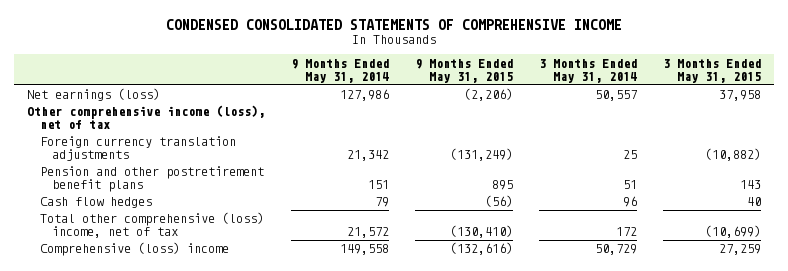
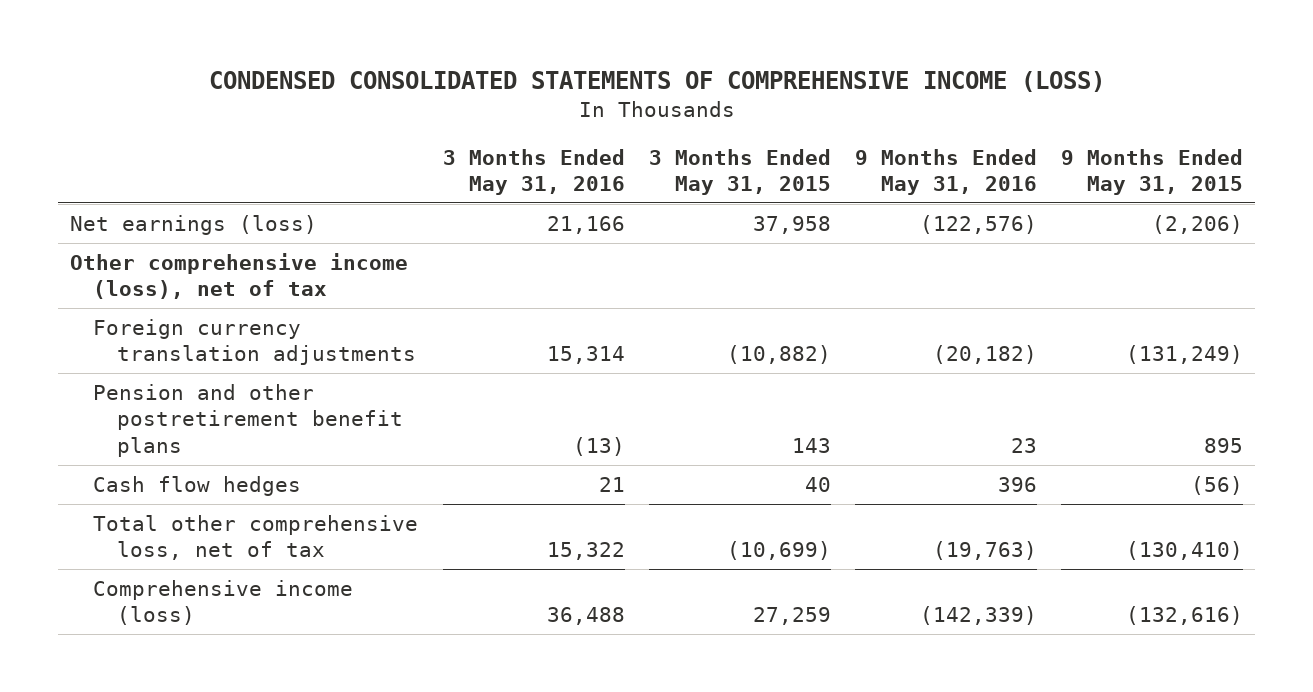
- CONDENSED CONSOLIDATED STATEMENTS OF COMPREHENSIVE INCOME
+ CONDENSED CONSOLIDATED STATEMENTS OF COMPREHENSIVE INCOME (LOSS)
- | 9 Months Ended May 31, 2014 | 9 Months Ended May 31, 2015 | 3 Months Ended May 31, 2014 | 3 Months Ended May 31, 2015
+ | 3 Months Ended May 31, 2016 | 3 Months Ended May 31, 2015 | 9 Months Ended May 31, 2016 | 9 Months Ended May 31, 2015
- Total other comprehensive (loss) income, net of tax | 21,572 | (130,410) | 172 | (10,699)
- Comprehensive (loss) income | 149,558 | (132,616) | 50,729 | 27,259
+ Total other comprehensive loss, net of tax | 15,322 | (10,699) | (19,763) | (130,410)
+ Comprehensive income (loss) | 36,488 | 27,259 | (142,339) | (132,616)

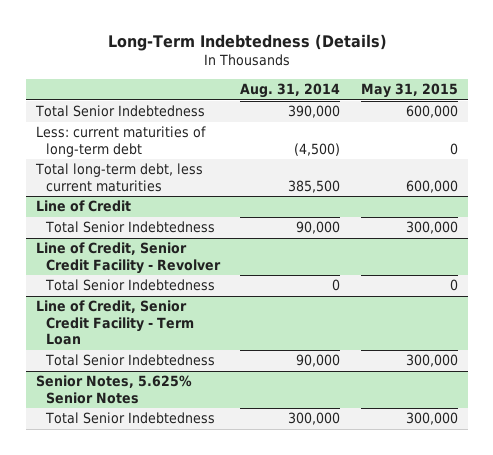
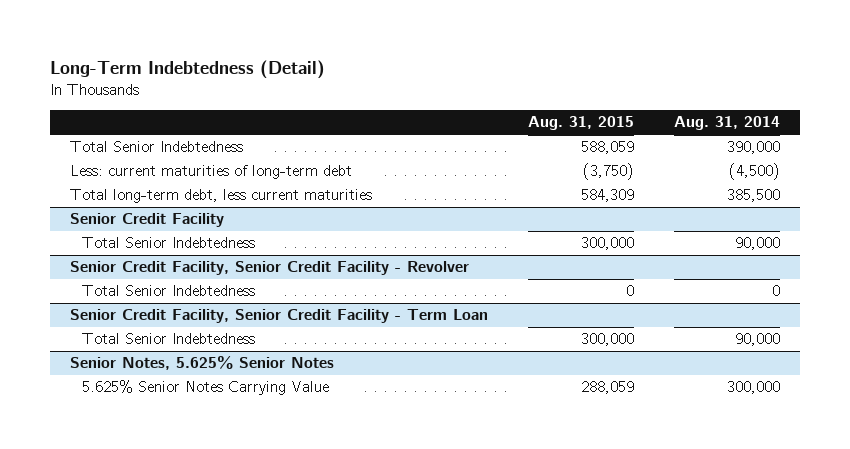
- Long-Term Indebtedness (Details)
+ Long-Term Indebtedness (Detail)
- | Aug. 31, 2014 | May 31, 2015
+ | Aug. 31, 2015 | Aug. 31, 2014
- Line of Credit
+ Senior Credit Facility
- Line of Credit, Senior Credit Facility - Revolver
+ Senior Credit Facility, Senior Credit Facility - Revolver
- Line of Credit, Senior Credit Facility - Term Loan
+ Senior Credit Facility, Senior Credit Facility - Term Loan
@ Senior Notes, 5.625% Senior Notes
- Total Senior Indebtedness | 300,000 | 300,000
+ 5.625% Senior Notes Carrying Value | 288,059 | 300,000

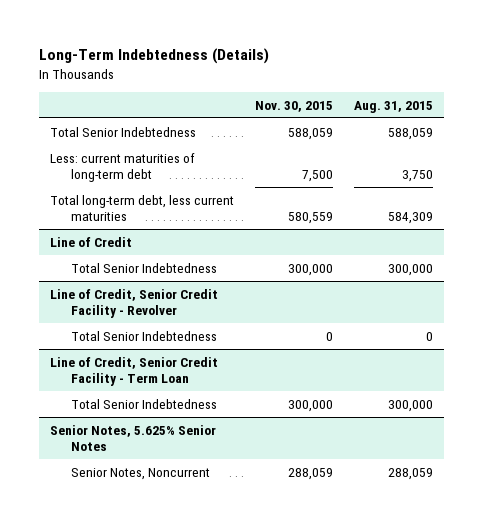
- Long-Term Indebtedness (Detail)
+ Long-Term Indebtedness (Details)
- | Aug. 31, 2015 | Aug. 31, 2014
+ | Nov. 30, 2015 | Aug. 31, 2015
- Less: current maturities of long-term debt | (3,750) | (4,500)
+ Less: current maturities of long-term debt | 7,500 | 3,750
- Senior Credit Facility
+ Line of Credit
- Senior Credit Facility, Senior Credit Facility - Revolver
+ Line of Credit, Senior Credit Facility - Revolver
- Senior Credit Facility, Senior Credit Facility - Term Loan
+ Line of Credit, Senior Credit Facility - Term Loan
@ Senior Notes, 5.625% Senior Notes
- 5.625% Senior Notes Carrying Value | 288,059 | 300,000
+ Senior Notes, Noncurrent | 288,059 | 288,059

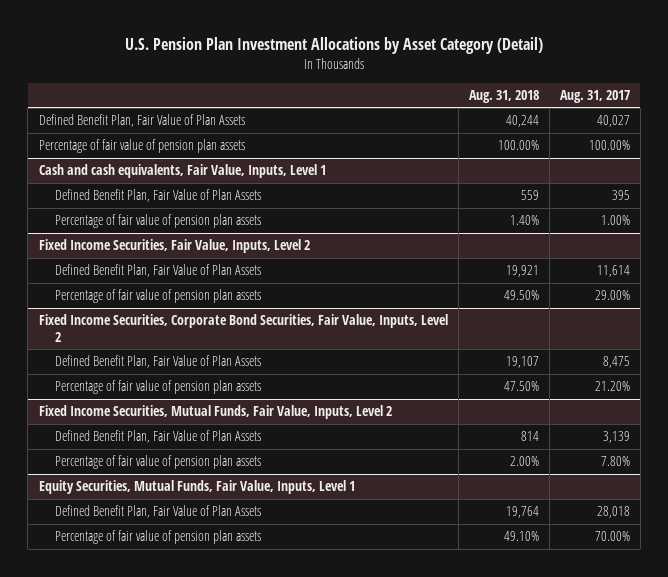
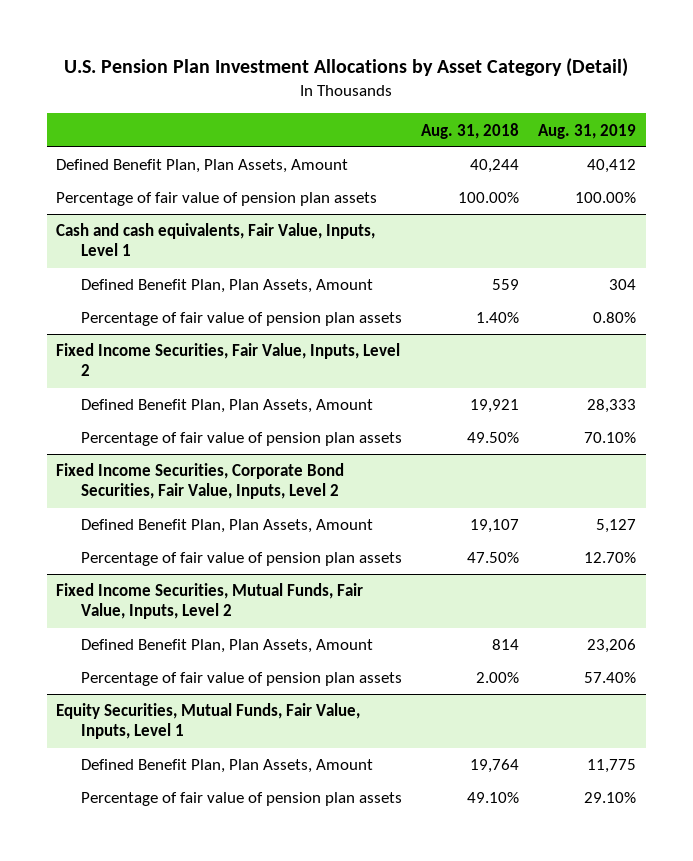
- | Aug. 31, 2018 | Aug. 31, 2017
+ | Aug. 31, 2018 | Aug. 31, 2019
- Defined Benefit Plan, Fair Value of Plan Assets | 40,244 | 40,027
+ Defined Benefit Plan, Plan Assets, Amount | 40,244 | 40,412
@ Cash and cash equivalents, Fair Value, Inputs, Level 1
- Defined Benefit Plan, Fair Value of Plan Assets | 559 | 395
+ Defined Benefit Plan, Plan Assets, Amount | 559 | 304
@ Fixed Income Securities, Fair Value, Inputs, Level 2
- Defined Benefit Plan, Fair Value of Plan Assets | 19,921 | 11,614
+ Defined Benefit Plan, Plan Assets, Amount | 19,921 | 28,333
@ Fixed Income Securities, Corporate Bond Securities, Fair Value, Inputs, Level 2
- Defined Benefit Plan, Fair Value of Plan Assets | 19,107 | 8,475
+ Defined Benefit Plan, Plan Assets, Amount | 19,107 | 5,127
@ Fixed Income Securities, Mutual Funds, Fair Value, Inputs, Level 2
- Defined Benefit Plan, Fair Value of Plan Assets | 814 | 3,139
+ Defined Benefit Plan, Plan Assets, Amount | 814 | 23,206
@ Equity Securities, Mutual Funds, Fair Value, Inputs, Level 1
- Defined Benefit Plan, Fair Value of Plan Assets | 19,764 | 28,018
+ Defined Benefit Plan, Plan Assets, Amount | 19,764 | 11,775

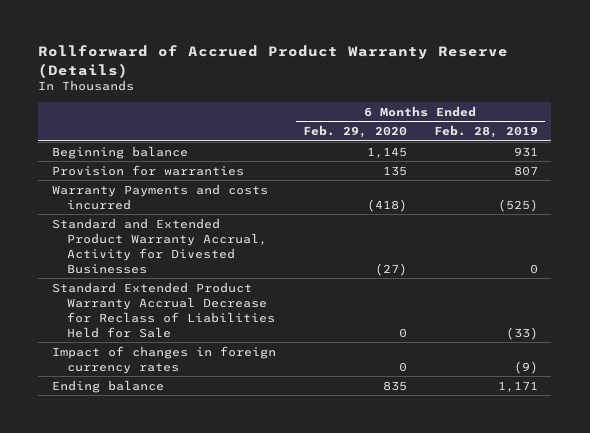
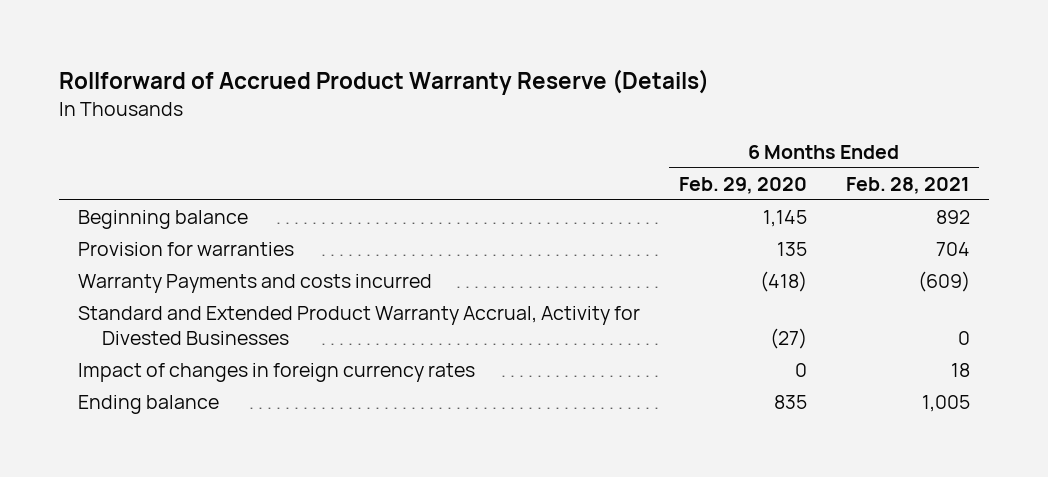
- | 6 Months Ended Feb. 29, 2020 | 6 Months Ended Feb. 28, 2019
+ | 6 Months Ended Feb. 29, 2020 | 6 Months Ended Feb. 28, 2021
- Standard Extended Product Warranty Accrual Decrease for Reclass of Liabilities Held for Sale | 0 | (33)

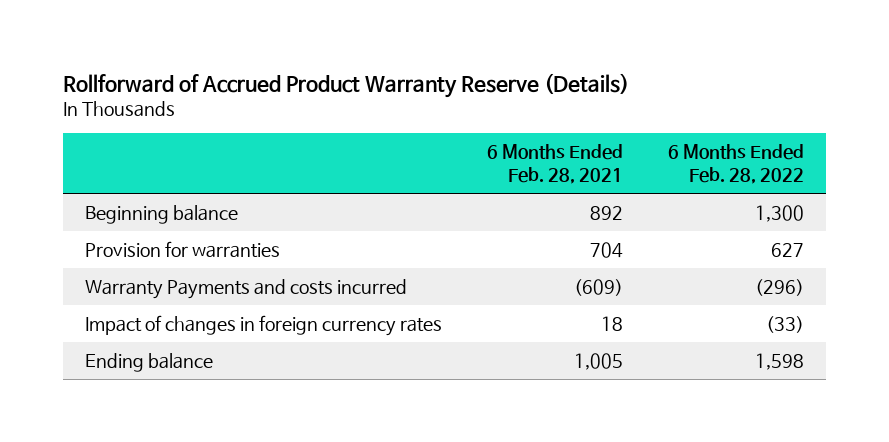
- | 6 Months Ended Feb. 29, 2020 | 6 Months Ended Feb. 28, 2021
+ | 6 Months Ended Feb. 28, 2021 | 6 Months Ended Feb. 28, 2022
- Standard and Extended Product Warranty Accrual, Activity for Divested Businesses | (27) | 0

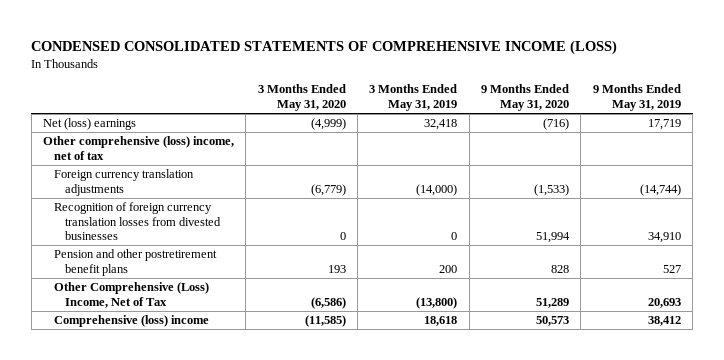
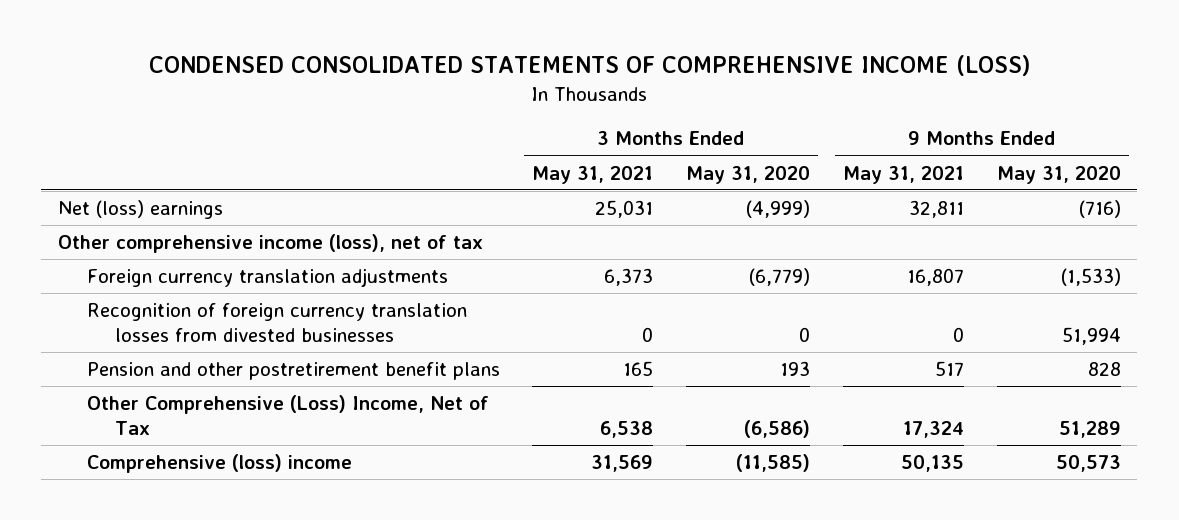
- | 3 Months Ended May 31, 2020 | 3 Months Ended May 31, 2019 | 9 Months Ended May 31, 2020 | 9 Months Ended May 31, 2019
+ | 3 Months Ended May 31, 2021 | 3 Months Ended May 31, 2020 | 9 Months Ended May 31, 2021 | 9 Months Ended May 31, 2020
- Other comprehensive (loss) income, net of tax
+ Other comprehensive income (loss), net of tax

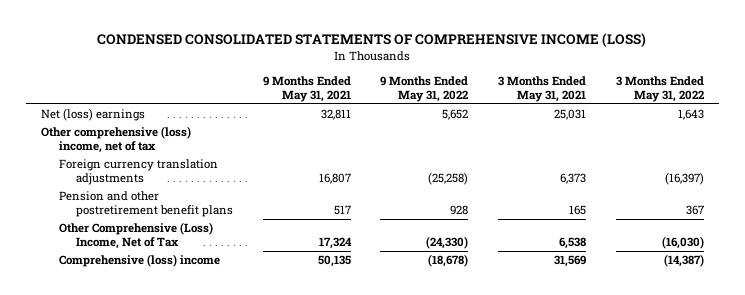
- | 3 Months Ended May 31, 2021 | 3 Months Ended May 31, 2020 | 9 Months Ended May 31, 2021 | 9 Months Ended May 31, 2020
+ | 9 Months Ended May 31, 2021 | 9 Months Ended May 31, 2022 | 3 Months Ended May 31, 2021 | 3 Months Ended May 31, 2022
- Other comprehensive income (loss), net of tax
+ Other comprehensive (loss) income, net of tax
- Recognition of foreign currency translation losses from divested businesses | 0 | 0 | 0 | 51,994

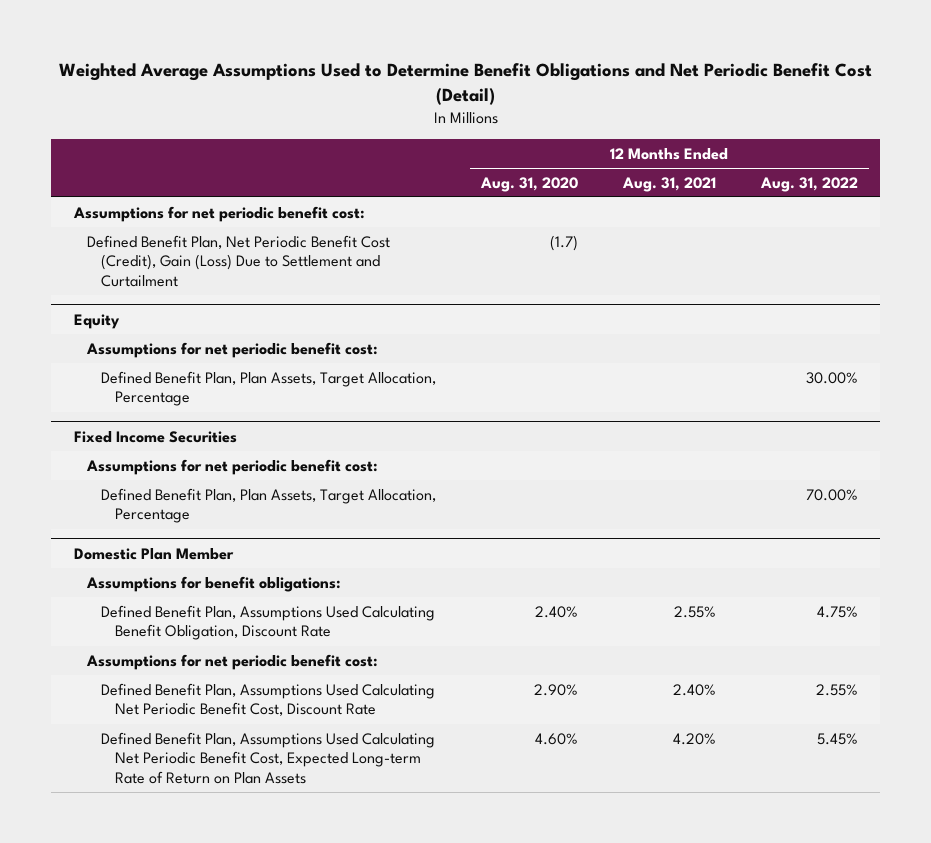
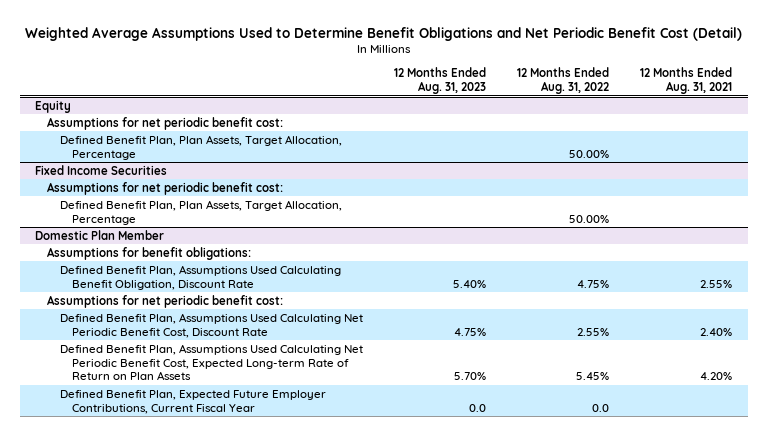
- | 12 Months Ended Aug. 31, 2020 | 12 Months Ended Aug. 31, 2021 | 12 Months Ended Aug. 31, 2022
+ | 12 Months Ended Aug. 31, 2023 | 12 Months Ended Aug. 31, 2022 | 12 Months Ended Aug. 31, 2021
- Assumptions for net periodic benefit cost:
- Defined Benefit Plan, Net Periodic Benefit Cost (Credit), Gain (Loss) Due to Settlement and Curtailment | (1.7) | |
@ Equity
- Defined Benefit Plan, Plan Assets, Target Allocation, Percentage | | | 30.00%
+ Defined Benefit Plan, Plan Assets, Target Allocation, Percentage | | 50.00% |
@ Fixed Income Securities
- Defined Benefit Plan, Plan Assets, Target Allocation, Percentage | | | 70.00%
+ Defined Benefit Plan, Plan Assets, Target Allocation, Percentage | | 50.00% |
@ Domestic Plan Member
+ Defined Benefit Plan, Expected Future Employer Contributions, Current Fiscal Year | 0.0 | 0.0 |

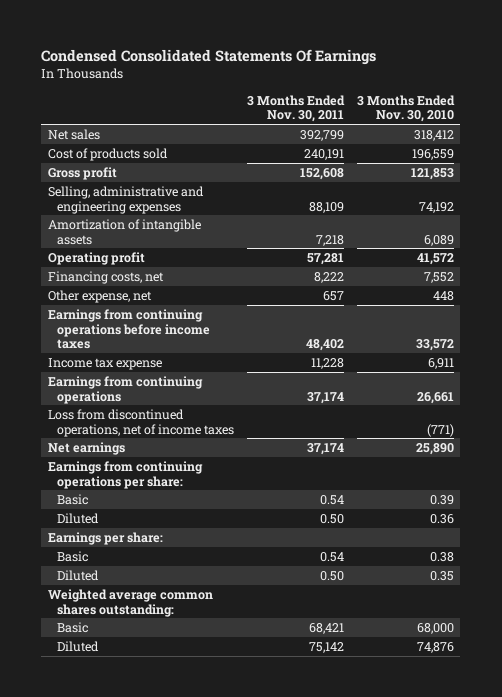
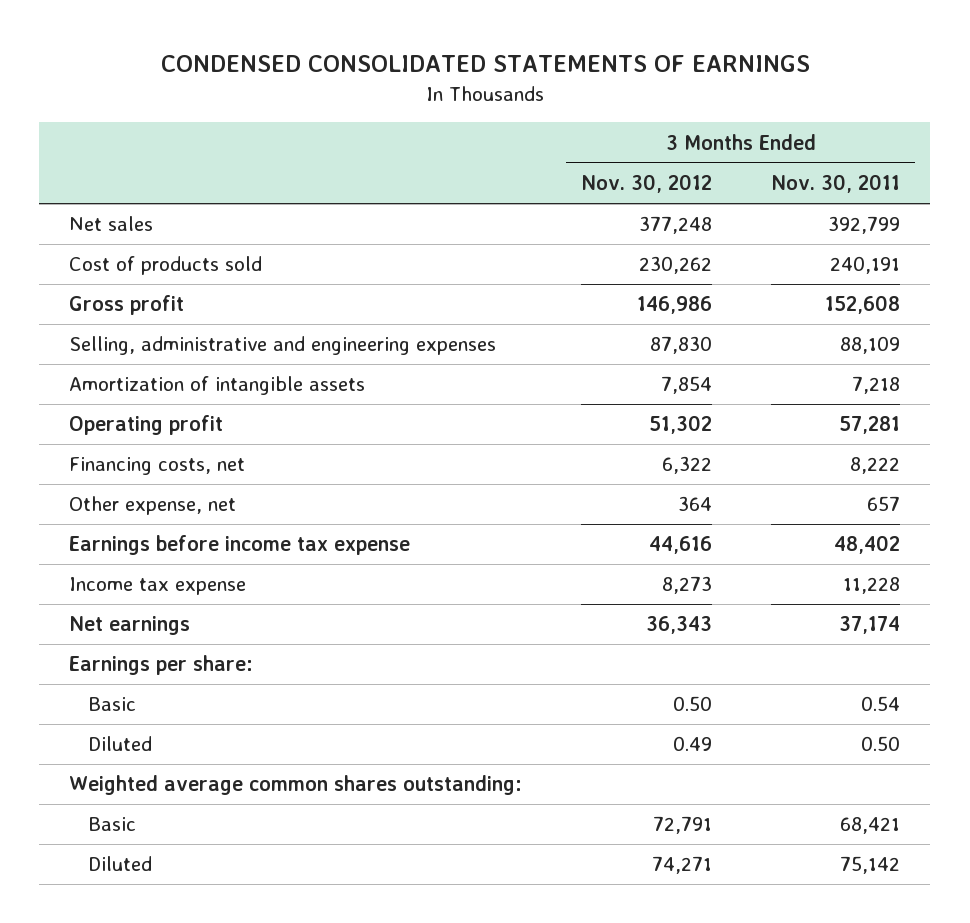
- Condensed Consolidated Statements Of Earnings
+ CONDENSED CONSOLIDATED STATEMENTS OF EARNINGS
- | 3 Months Ended Nov. 30, 2011 | 3 Months Ended Nov. 30, 2010
+ | 3 Months Ended Nov. 30, 2012 | 3 Months Ended Nov. 30, 2011
- Earnings from continuing operations before income taxes | 48,402 | 33,572
+ Earnings before income tax expense | 44,616 | 48,402
- Earnings from continuing operations | 37,174 | 26,661
- Loss from discontinued operations, net of income taxes | | (771)
- Earnings from continuing operations per share:
- Basic | 0.54 | 0.39
- Diluted | 0.50 | 0.36

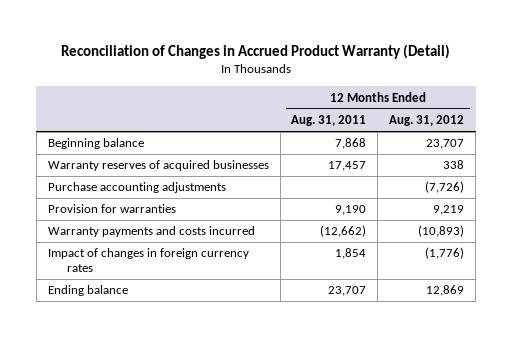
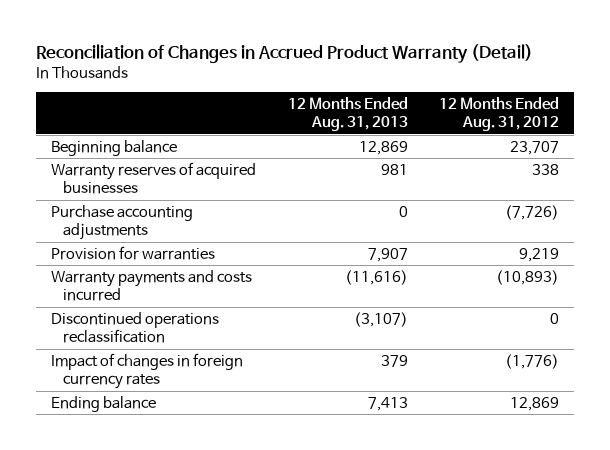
- | 12 Months Ended Aug. 31, 2011 | 12 Months Ended Aug. 31, 2012
+ | 12 Months Ended Aug. 31, 2013 | 12 Months Ended Aug. 31, 2012
+ Discontinued operations reclassification | (3,107) | 0

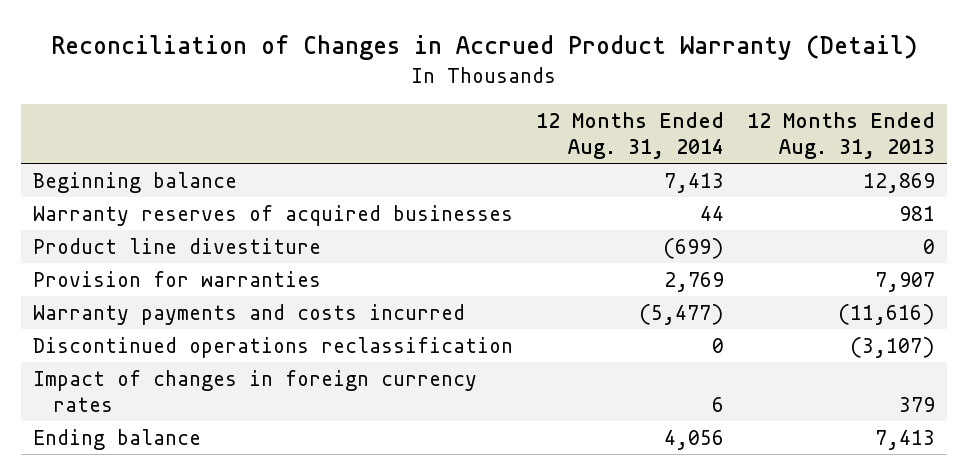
- | 12 Months Ended Aug. 31, 2013 | 12 Months Ended Aug. 31, 2012
+ | 12 Months Ended Aug. 31, 2014 | 12 Months Ended Aug. 31, 2013
- Purchase accounting adjustments | 0 | (7,726)
+ Product line divestiture | (699) | 0

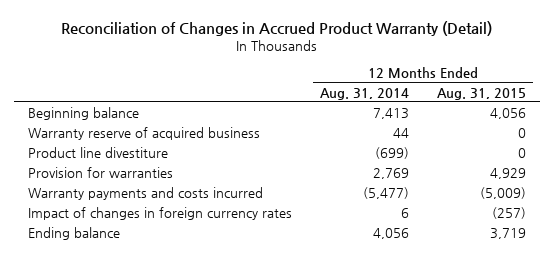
- | 12 Months Ended Aug. 31, 2014 | 12 Months Ended Aug. 31, 2013
+ | 12 Months Ended Aug. 31, 2014 | 12 Months Ended Aug. 31, 2015
- Warranty reserves of acquired businesses | 44 | 981
+ Warranty reserve of acquired business | 44 | 0
- Discontinued operations reclassification | 0 | (3,107)

